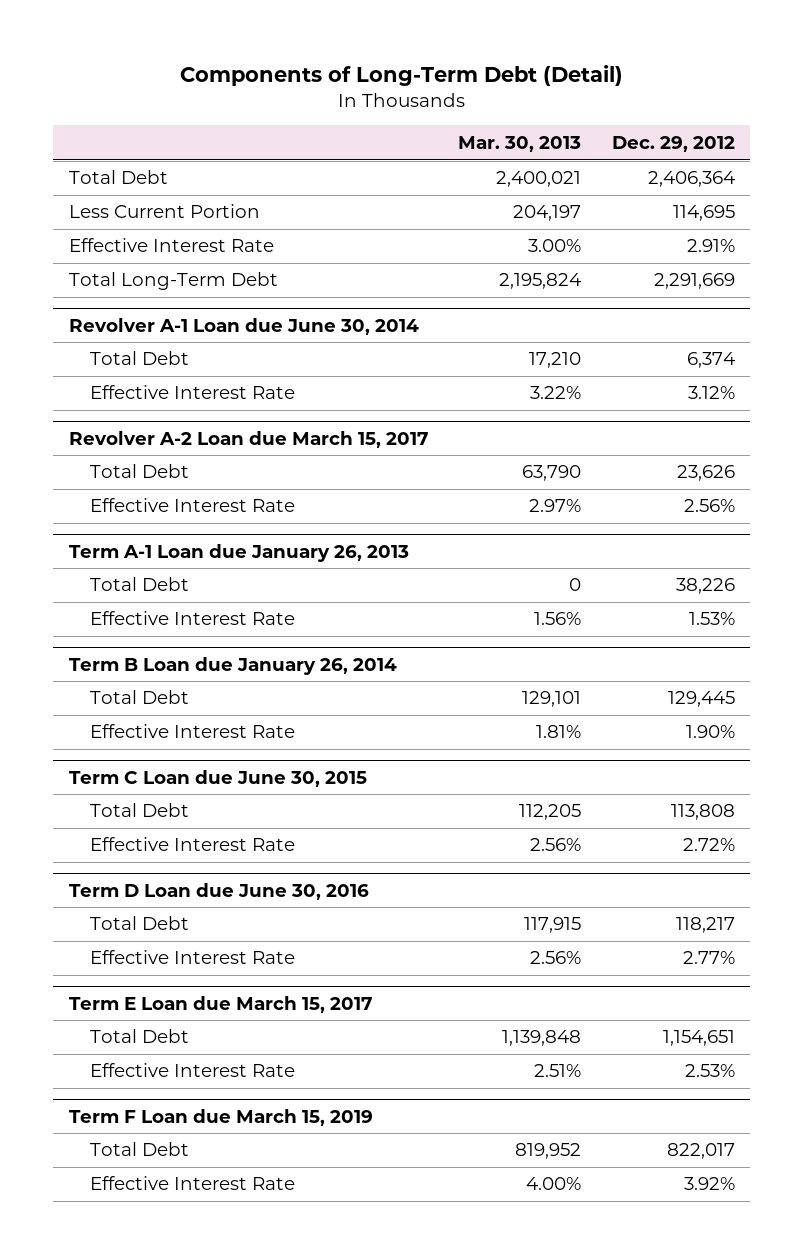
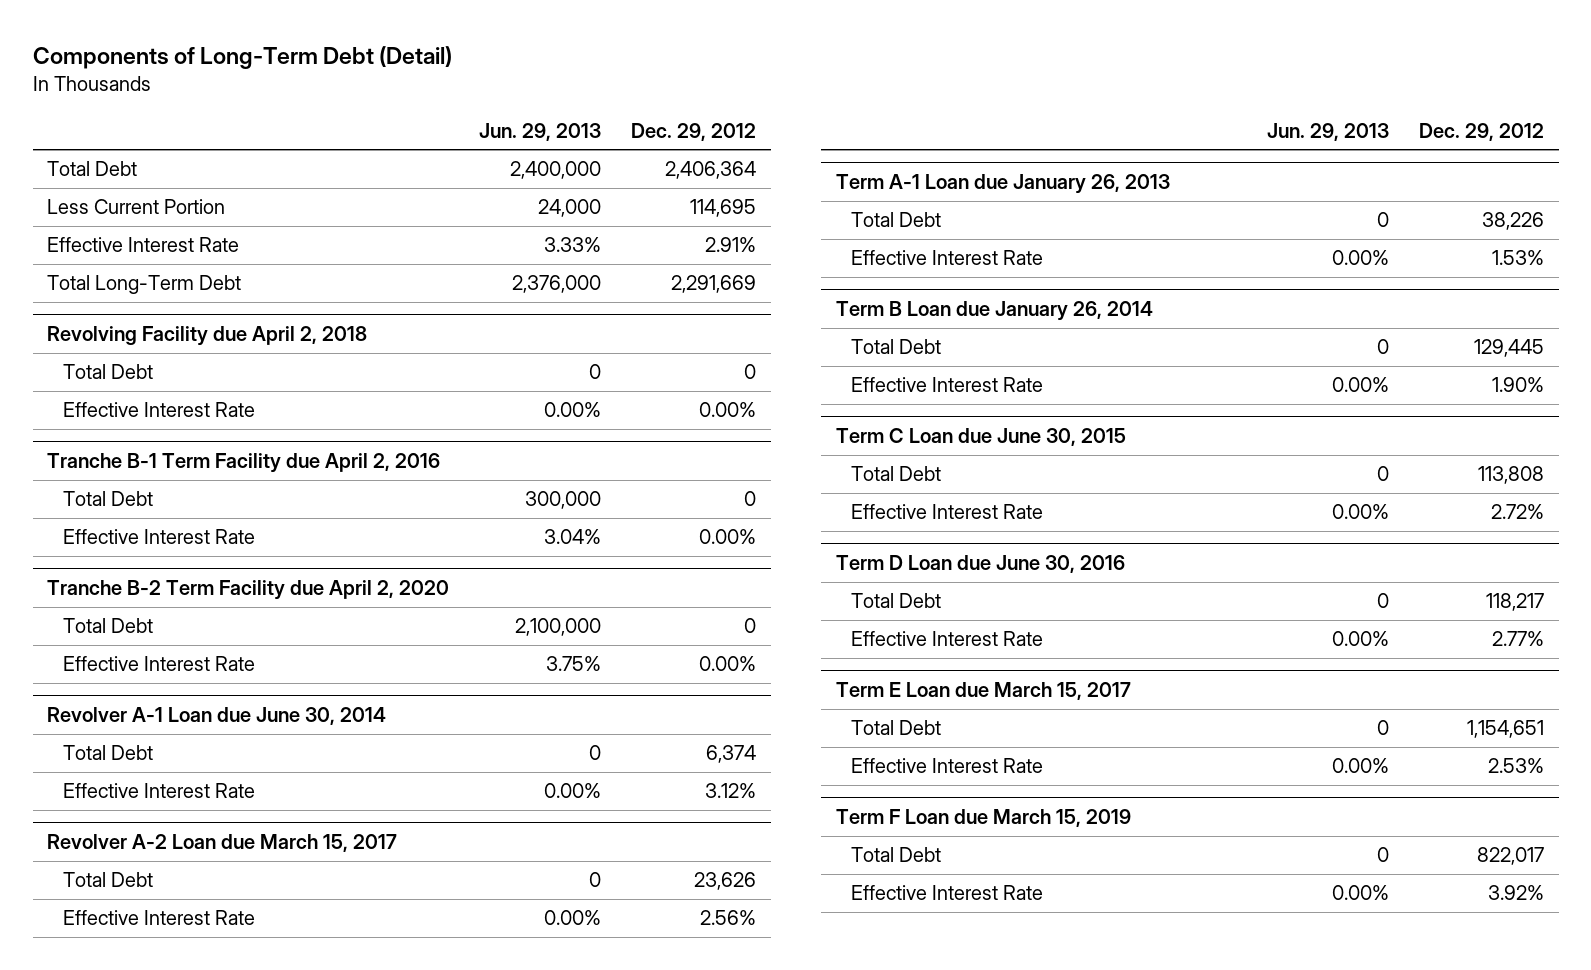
- | Mar. 30, 2013 | Dec. 29, 2012
+ | Jun. 29, 2013 | Dec. 29, 2012
+ Revolving Facility due April 2, 2018
+ Total Debt | 0 | 0
+ Effective Interest Rate | 0.00% | 0.00%
+ Tranche B-1 Term Facility due April 2, 2016
+ Total Debt | 300,000 | 0
+ Effective Interest Rate | 3.04% | 0.00%
+ Tranche B-2 Term Facility due April 2, 2020
+ Total Debt | 2,100,000 | 0
+ Effective Interest Rate | 3.75% | 0.00%

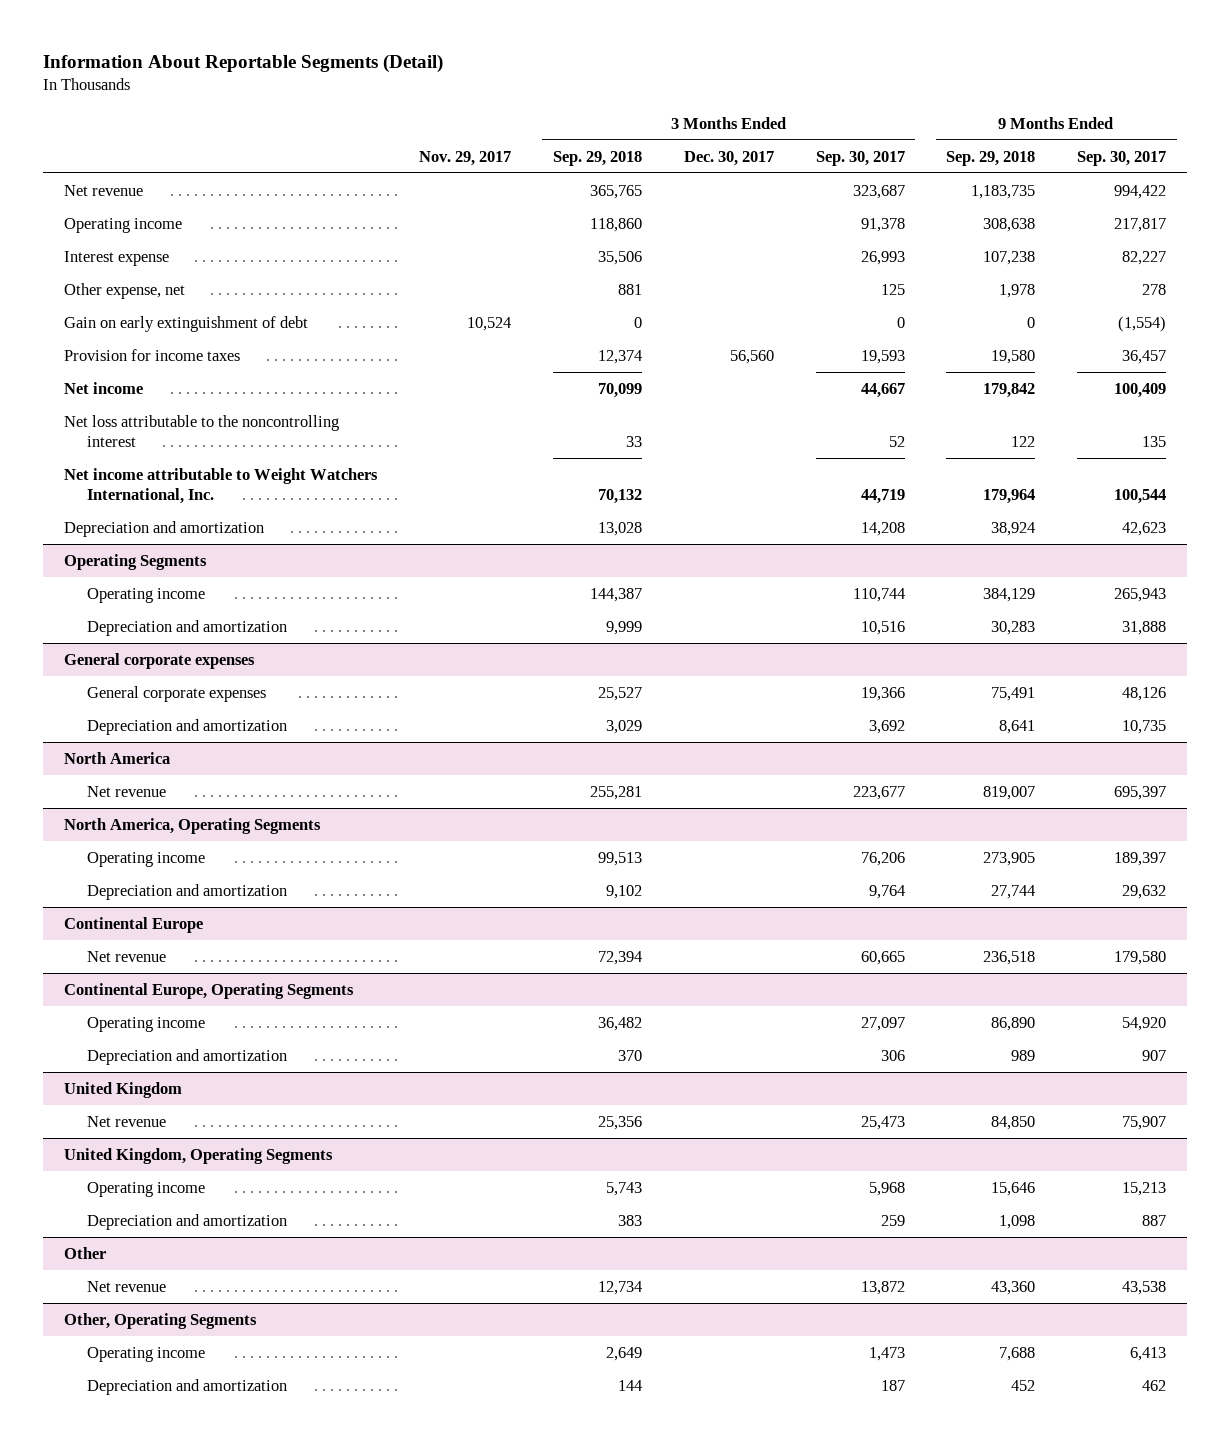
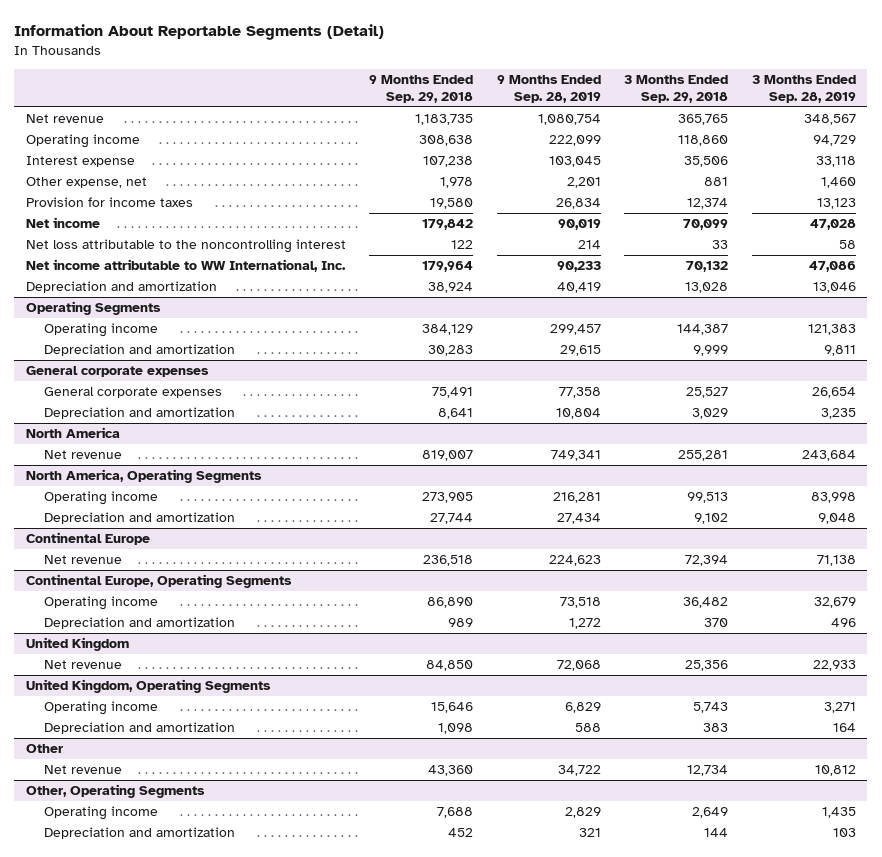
- | Nov. 29, 2017 | 3 Months Ended Sep. 29, 2018 | 3 Months Ended Dec. 30, 2017 | 3 Months Ended Sep. 30, 2017 | 9 Months Ended Sep. 29, 2018 | 9 Months Ended Sep. 30, 2017
+ | 9 Months Ended Sep. 29, 2018 | 9 Months Ended Sep. 28, 2019 | 3 Months Ended Sep. 29, 2018 | 3 Months Ended Sep. 28, 2019
- Gain on early extinguishment of debt | 10,524 | 0 | | 0 | 0 | (1,554)
- Net income attributable to Weight Watchers International, Inc. | | 70,132 | | 44,719 | 179,964 | 100,544
+ Net income attributable to WW International, Inc. | 179,964 | 90,233 | 70,132 | 47,086

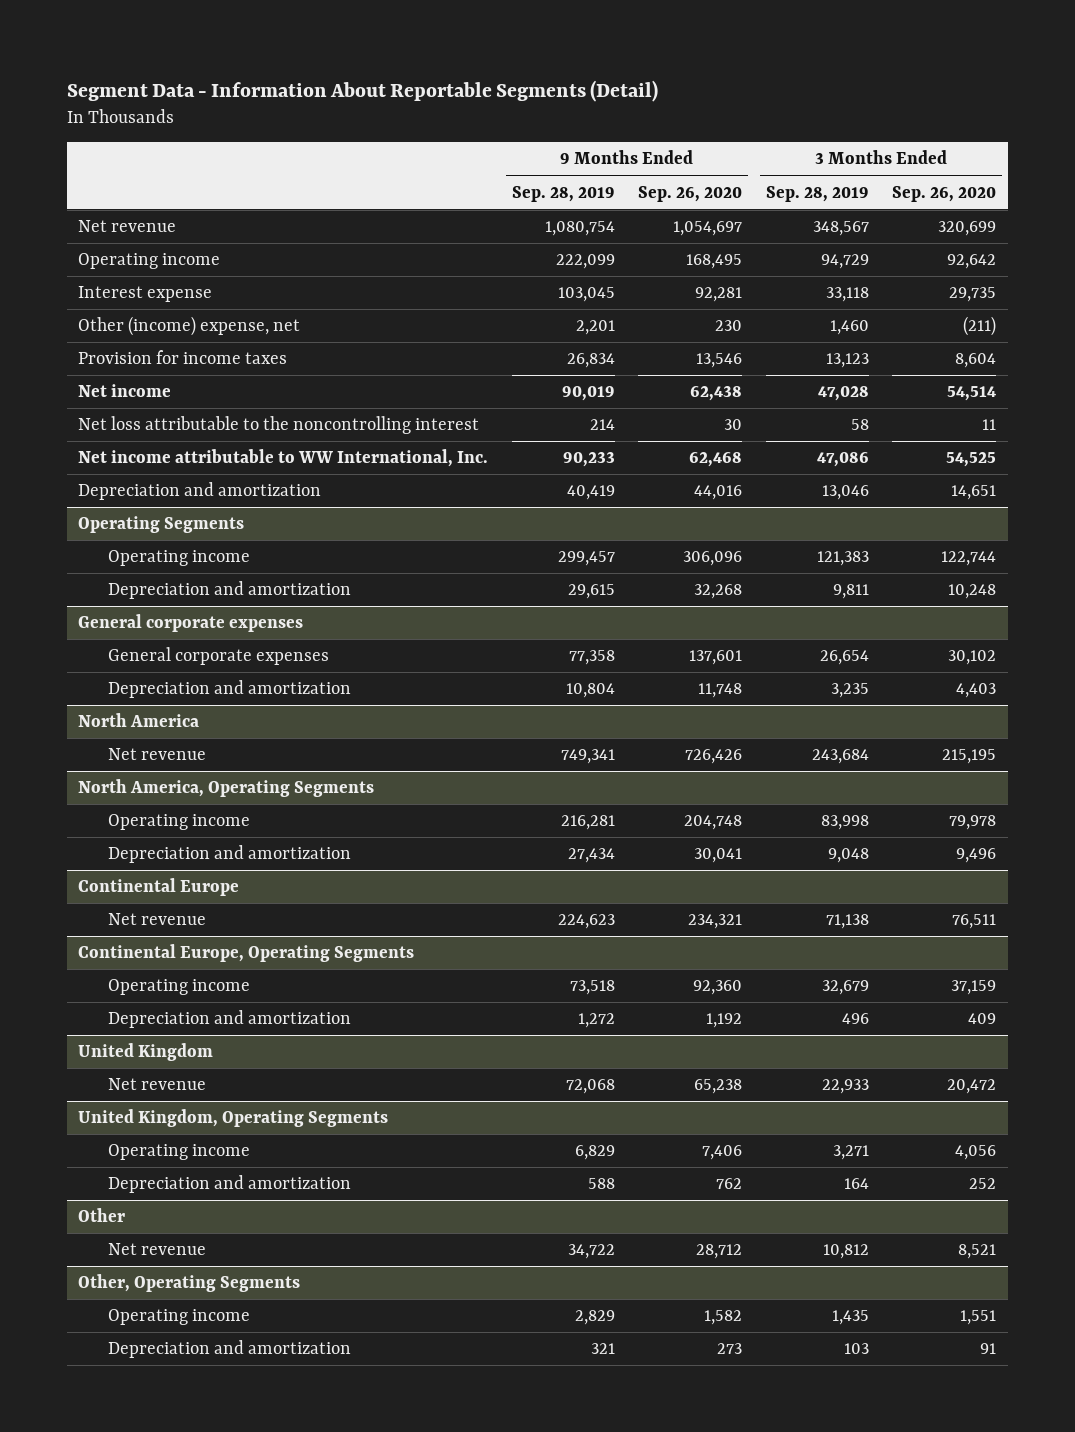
- Information About Reportable Segments (Detail)
+ Segment Data - Information About Reportable Segments (Detail)
- | 9 Months Ended Sep. 29, 2018 | 9 Months Ended Sep. 28, 2019 | 3 Months Ended Sep. 29, 2018 | 3 Months Ended Sep. 28, 2019
+ | 9 Months Ended Sep. 28, 2019 | 9 Months Ended Sep. 26, 2020 | 3 Months Ended Sep. 28, 2019 | 3 Months Ended Sep. 26, 2020
- Other expense, net | 1,978 | 2,201 | 881 | 1,460
+ Other (income) expense, net | 2,201 | 230 | 1,460 | (211)

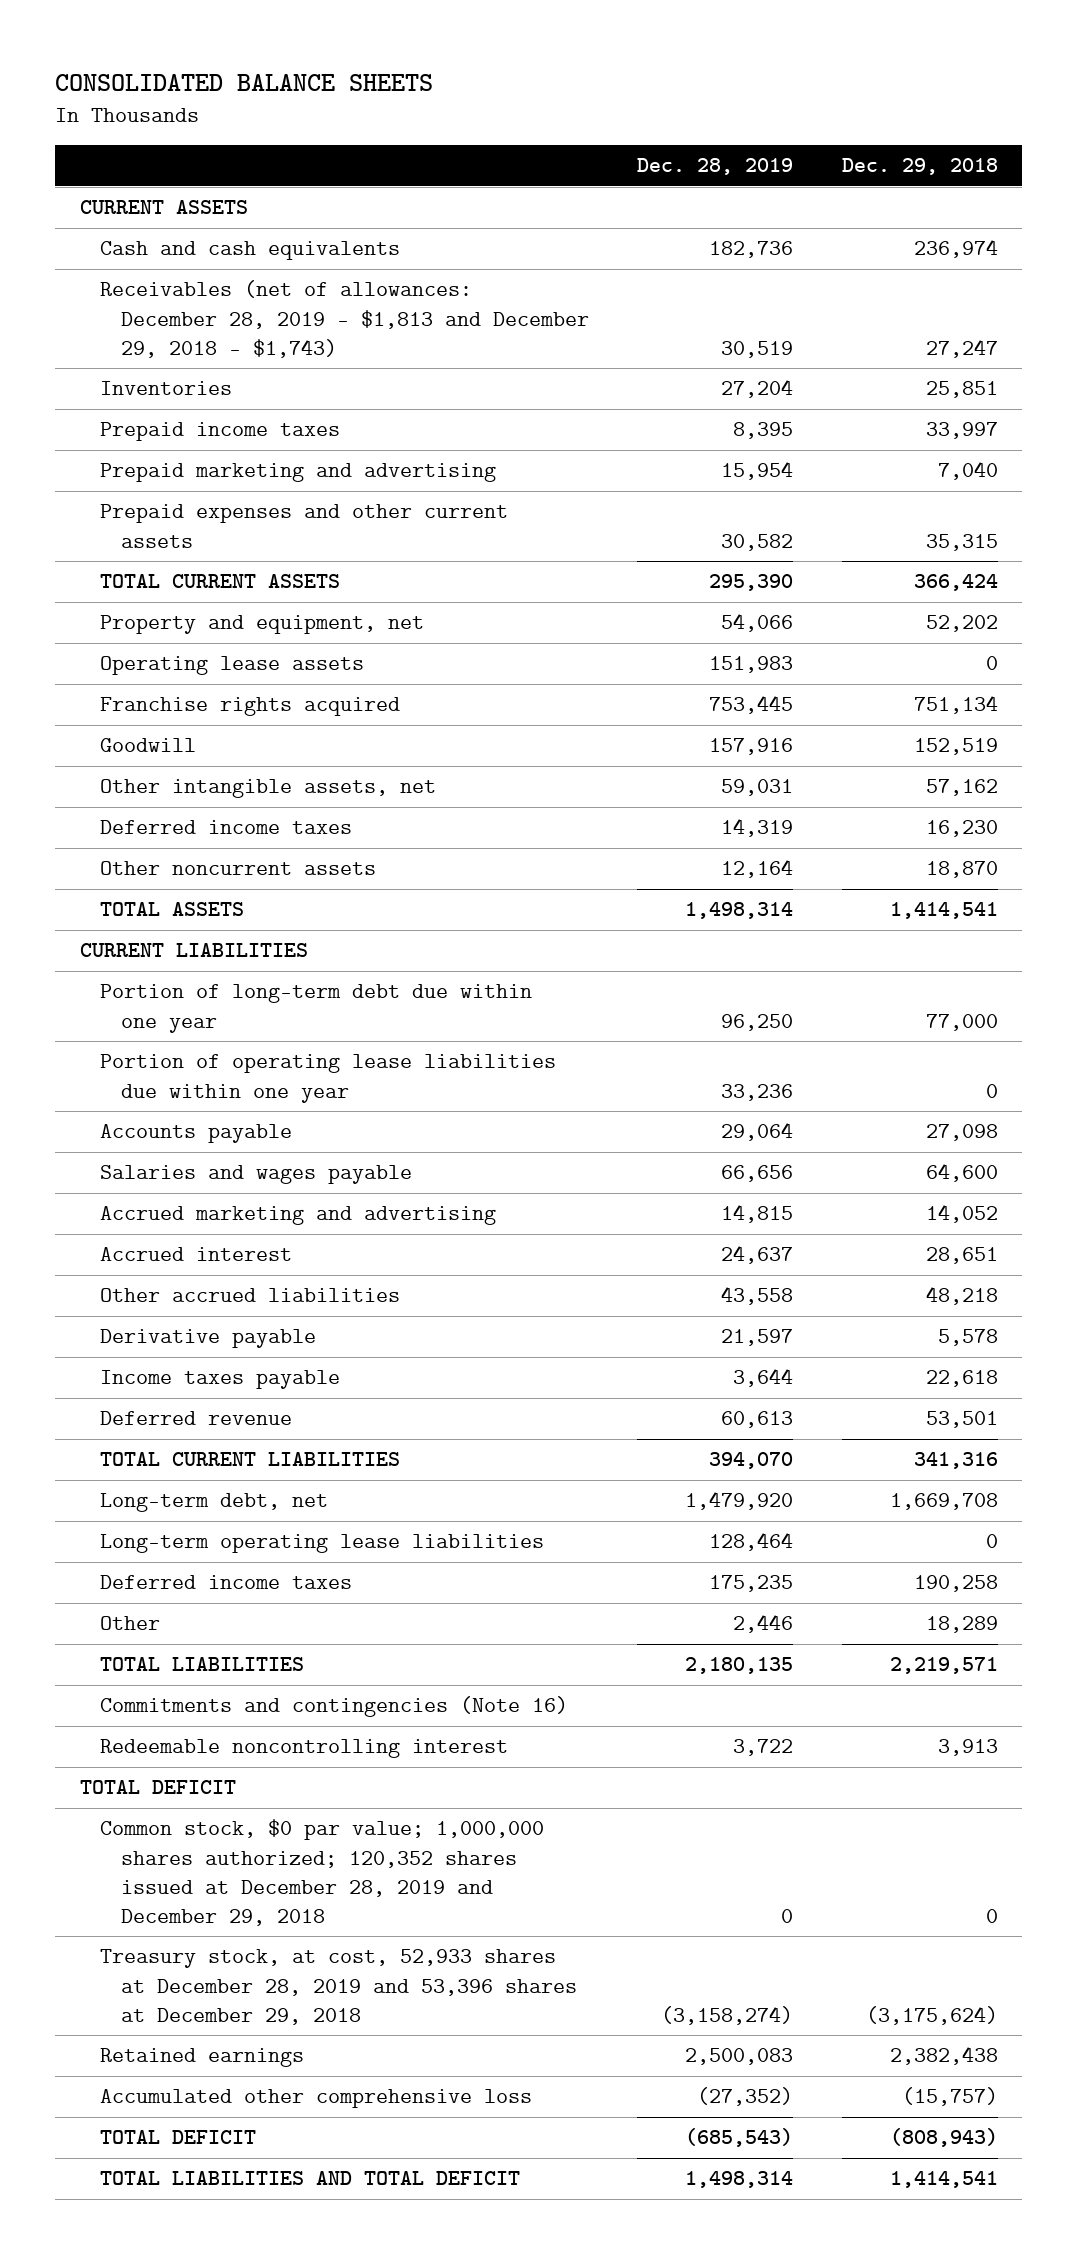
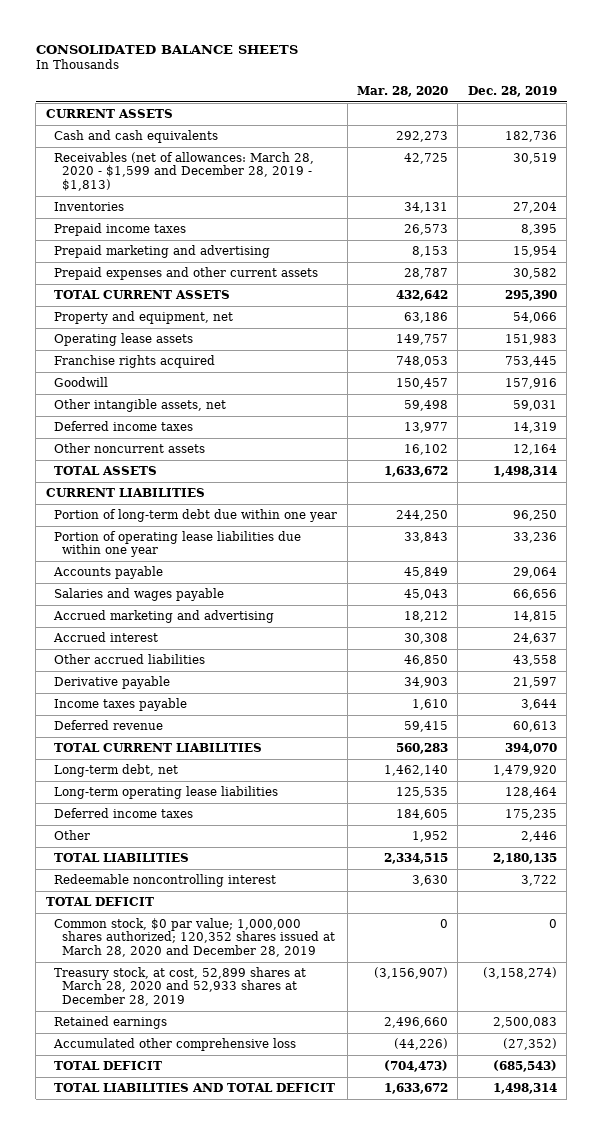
- | Dec. 28, 2019 | Dec. 29, 2018
+ | Mar. 28, 2020 | Dec. 28, 2019
- Receivables (net of allowances: December 28, 2019 - $1,813 and December 29, 2018 - $1,743) | 30,519 | 27,247
+ Receivables (net of allowances: March 28, 2020 - $1,599 and December 28, 2019 - $1,813) | 42,725 | 30,519
- Commitments and contingencies (Note 16)
- Common stock, $0 par value; 1,000,000 shares authorized; 120,352 shares issued at December 28, 2019 and December 29, 2018 | 0 | 0
- Treasury stock, at cost, 52,933 shares at December 28, 2019 and 53,396 shares at December 29, 2018 | (3,158,274) | (3,175,624)
+ Common stock, $0 par value; 1,000,000 shares authorized; 120,352 shares issued at March 28, 2020 and December 28, 2019 | 0 | 0
+ Treasury stock, at cost, 52,899 shares at March 28, 2020 and 52,933 shares at December 28, 2019 | (3,156,907) | (3,158,274)

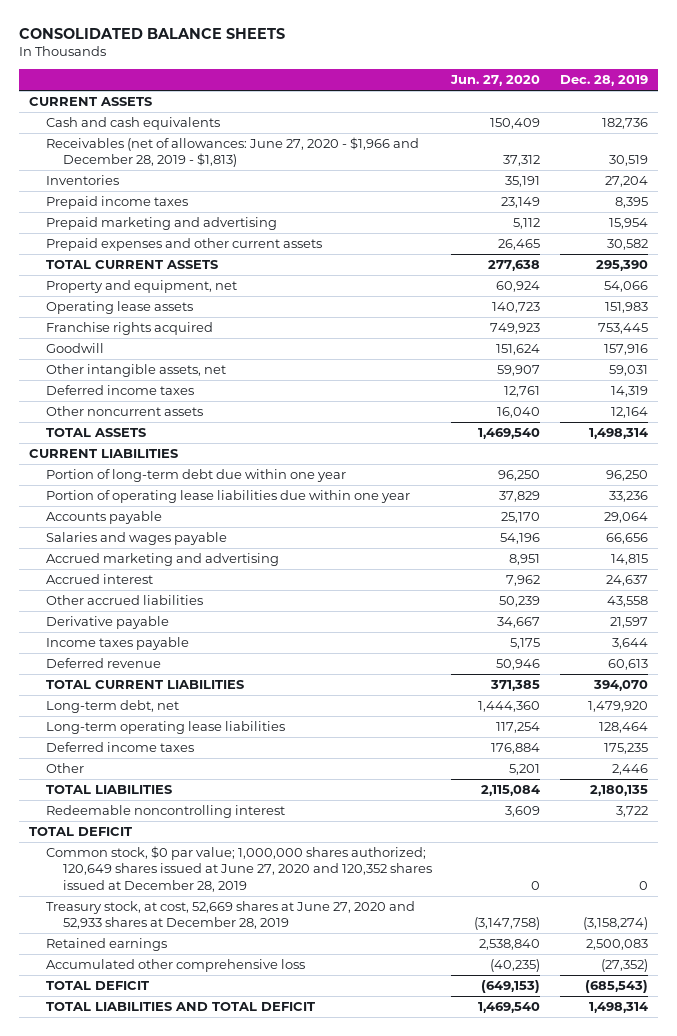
- | Mar. 28, 2020 | Dec. 28, 2019
+ | Jun. 27, 2020 | Dec. 28, 2019
- Receivables (net of allowances: March 28, 2020 - $1,599 and December 28, 2019 - $1,813) | 42,725 | 30,519
+ Receivables (net of allowances: June 27, 2020 - $1,966 and December 28, 2019 - $1,813) | 37,312 | 30,519
- Common stock, $0 par value; 1,000,000 shares authorized; 120,352 shares issued at March 28, 2020 and December 28, 2019 | 0 | 0
- Treasury stock, at cost, 52,899 shares at March 28, 2020 and 52,933 shares at December 28, 2019 | (3,156,907) | (3,158,274)
+ Common stock, $0 par value; 1,000,000 shares authorized; 120,649 shares issued at June 27, 2020 and 120,352 shares issued at December 28, 2019 | 0 | 0
+ Treasury stock, at cost, 52,669 shares at June 27, 2020 and 52,933 shares at December 28, 2019 | (3,147,758) | (3,158,274)

